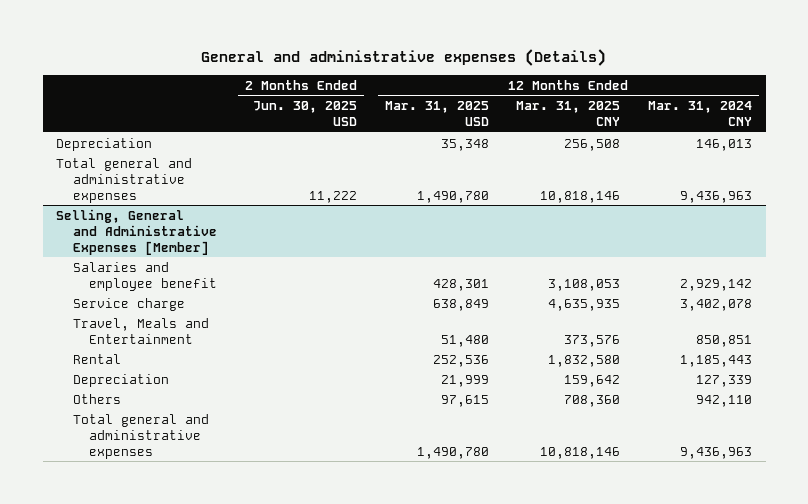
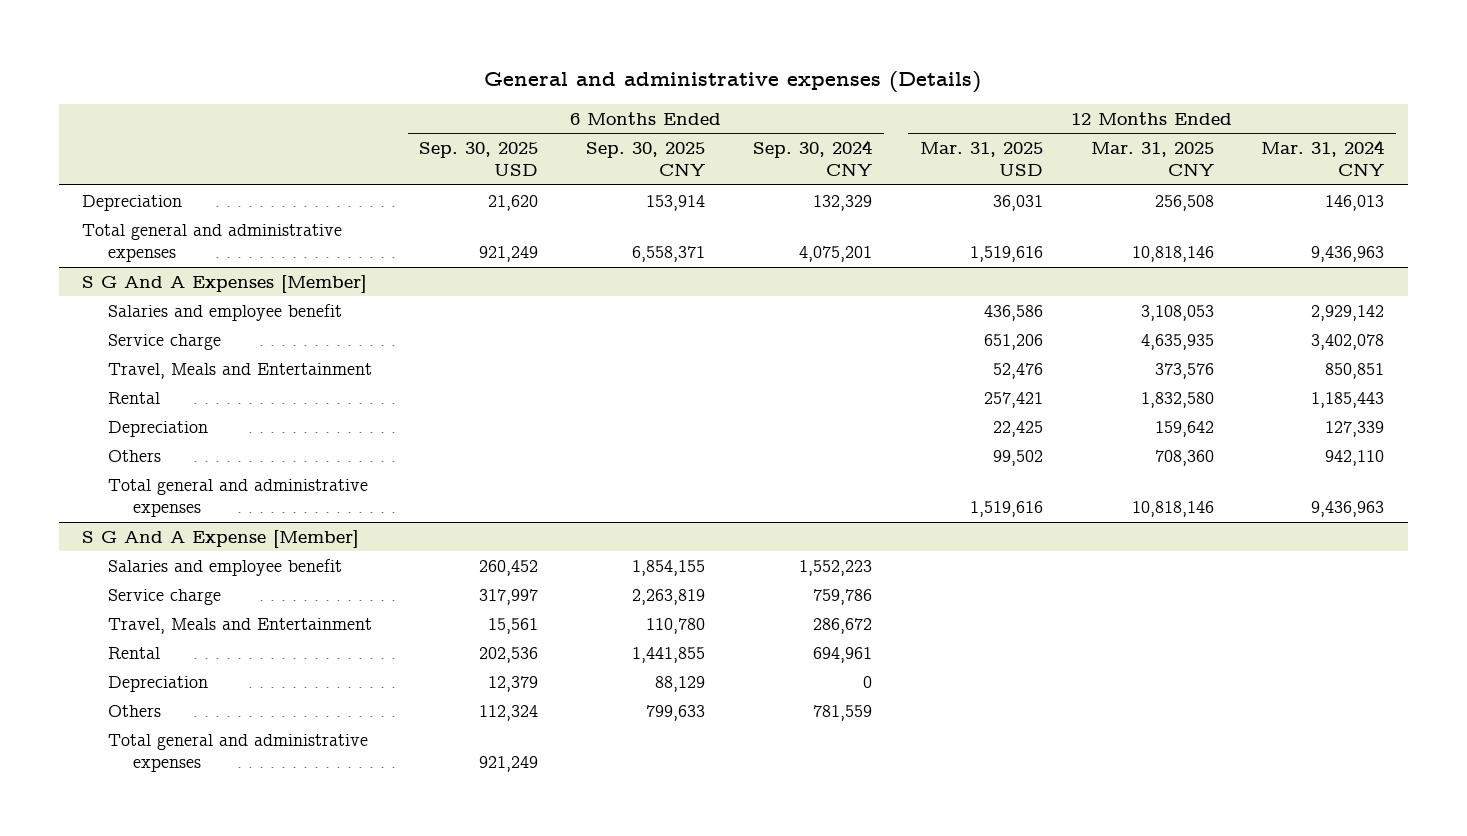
- | 2 Months Ended Jun. 30, 2025 USD | 12 Months Ended Mar. 31, 2025 USD | 12 Months Ended Mar. 31, 2025 CNY | 12 Months Ended Mar. 31, 2024 CNY
+ | 6 Months Ended Sep. 30, 2025 USD | 6 Months Ended Sep. 30, 2025 CNY | 6 Months Ended Sep. 30, 2024 CNY | 12 Months Ended Mar. 31, 2025 USD | 12 Months Ended Mar. 31, 2025 CNY | 12 Months Ended Mar. 31, 2024 CNY
- Depreciation | | 35,348 | 256,508 | 146,013
- Total general and administrative expenses | 11,222 | 1,490,780 | 10,818,146 | 9,436,963
- Selling, General and Administrative Expenses [Member]
- Salaries and employee benefit | | 428,301 | 3,108,053 | 2,929,142
- Service charge | | 638,849 | 4,635,935 | 3,402,078
- Travel, Meals and Entertainment | | 51,480 | 373,576 | 850,851
- Rental | | 252,536 | 1,832,580 | 1,185,443
- Depreciation | | 21,999 | 159,642 | 127,339
- Others | | 97,615 | 708,360 | 942,110
- Total general and administrative expenses | | 1,490,780 | 10,818,146 | 9,436,963
+ Depreciation | 21,620 | 153,914 | 132,329 | 36,031 | 256,508 | 146,013
+ Total general and administrative expenses | 921,249 | 6,558,371 | 4,075,201 | 1,519,616 | 10,818,146 | 9,436,963
+ S G And A Expenses [Member]
+ Salaries and employee benefit | | | | 436,586 | 3,108,053 | 2,929,142
+ Service charge | | | | 651,206 | 4,635,935 | 3,402,078
+ Travel, Meals and Entertainment | | | | 52,476 | 373,576 | 850,851
+ Rental | | | | 257,421 | 1,832,580 | 1,185,443
+ Depreciation | | | | 22,425 | 159,642 | 127,339
+ Others | | | | 99,502 | 708,360 | 942,110
+ Total general and administrative expenses | | | | 1,519,616 | 10,818,146 | 9,436,963
+ S G And A Expense [Member]
+ Salaries and employee benefit | 260,452 | 1,854,155 | 1,552,223 | | |
+ Service charge | 317,997 | 2,263,819 | 759,786 | | |
+ Travel, Meals and Entertainment | 15,561 | 110,780 | 286,672 | | |
+ Rental | 202,536 | 1,441,855 | 694,961 | | |
+ Depreciation | 12,379 | 88,129 | 0 | | |
+ Others | 112,324 | 799,633 | 781,559 | | |
+ Total general and administrative expenses | 921,249 | | | | |

